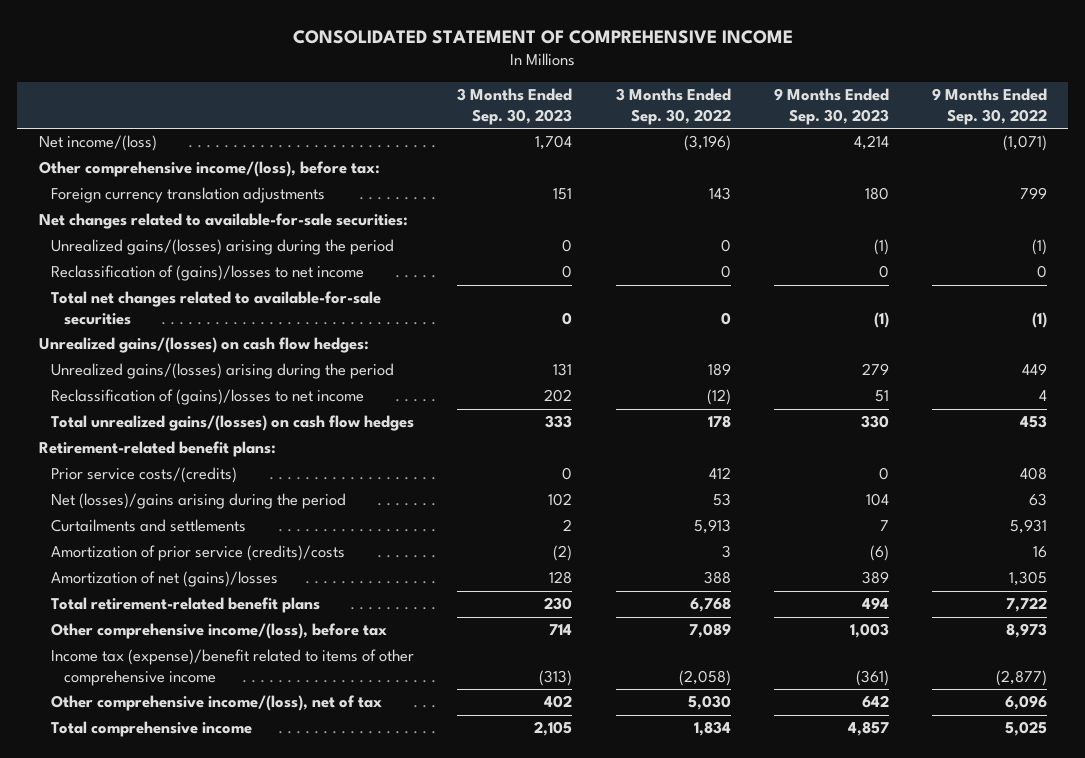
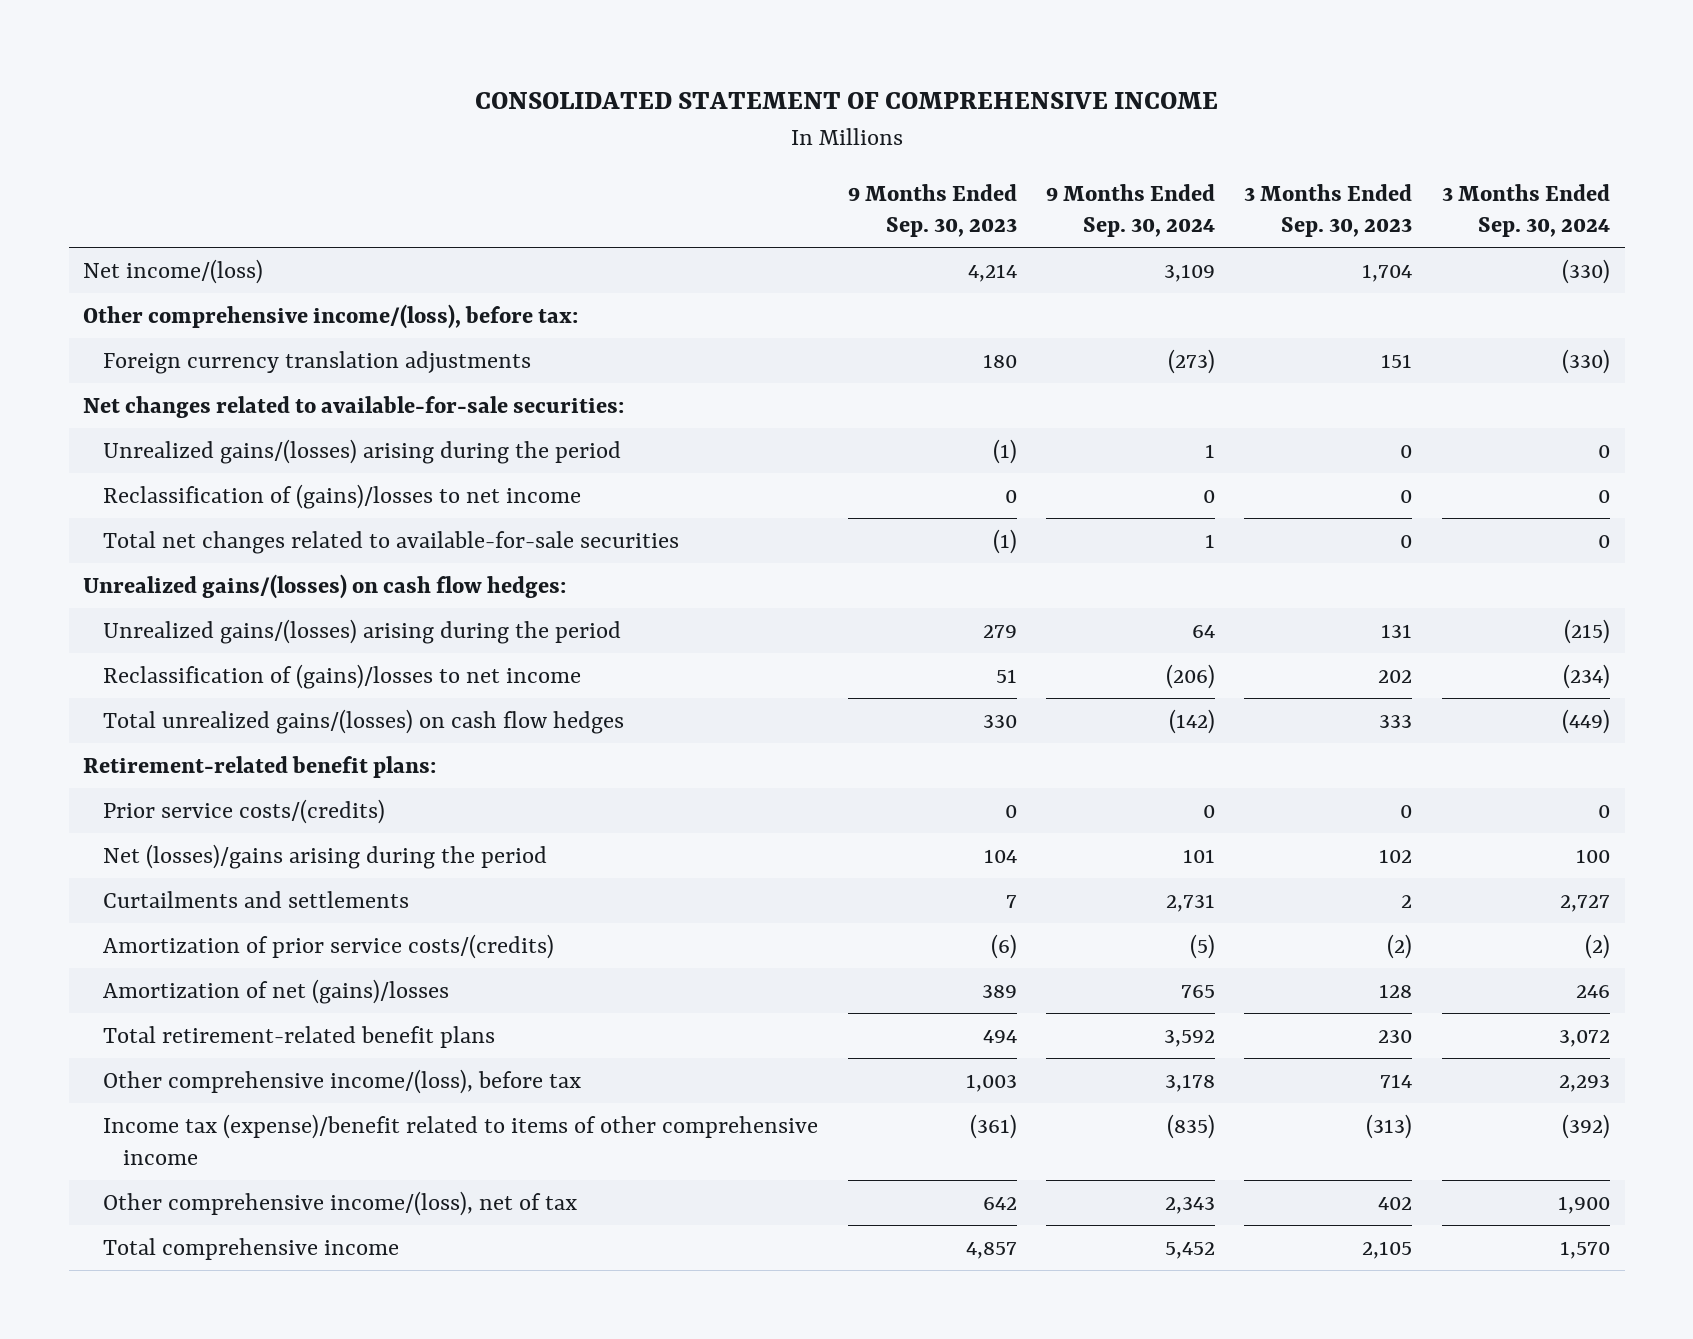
- | 3 Months Ended Sep. 30, 2023 | 3 Months Ended Sep. 30, 2022 | 9 Months Ended Sep. 30, 2023 | 9 Months Ended Sep. 30, 2022
+ | 9 Months Ended Sep. 30, 2023 | 9 Months Ended Sep. 30, 2024 | 3 Months Ended Sep. 30, 2023 | 3 Months Ended Sep. 30, 2024
- Amortization of prior service (credits)/costs | (2) | 3 | (6) | 16
+ Amortization of prior service costs/(credits) | (6) | (5) | (2) | (2)

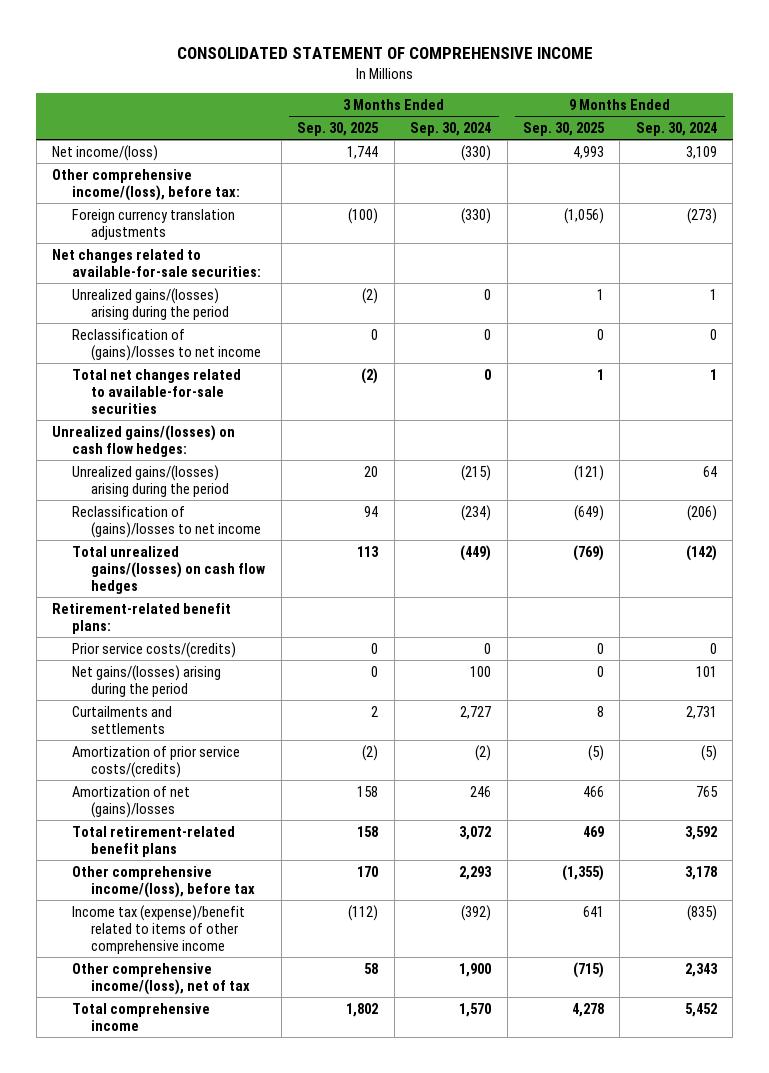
- | 9 Months Ended Sep. 30, 2023 | 9 Months Ended Sep. 30, 2024 | 3 Months Ended Sep. 30, 2023 | 3 Months Ended Sep. 30, 2024
+ | 3 Months Ended Sep. 30, 2025 | 3 Months Ended Sep. 30, 2024 | 9 Months Ended Sep. 30, 2025 | 9 Months Ended Sep. 30, 2024
- Net (losses)/gains arising during the period | 104 | 101 | 102 | 100
+ Net gains/(losses) arising during the period | 0 | 100 | 0 | 101

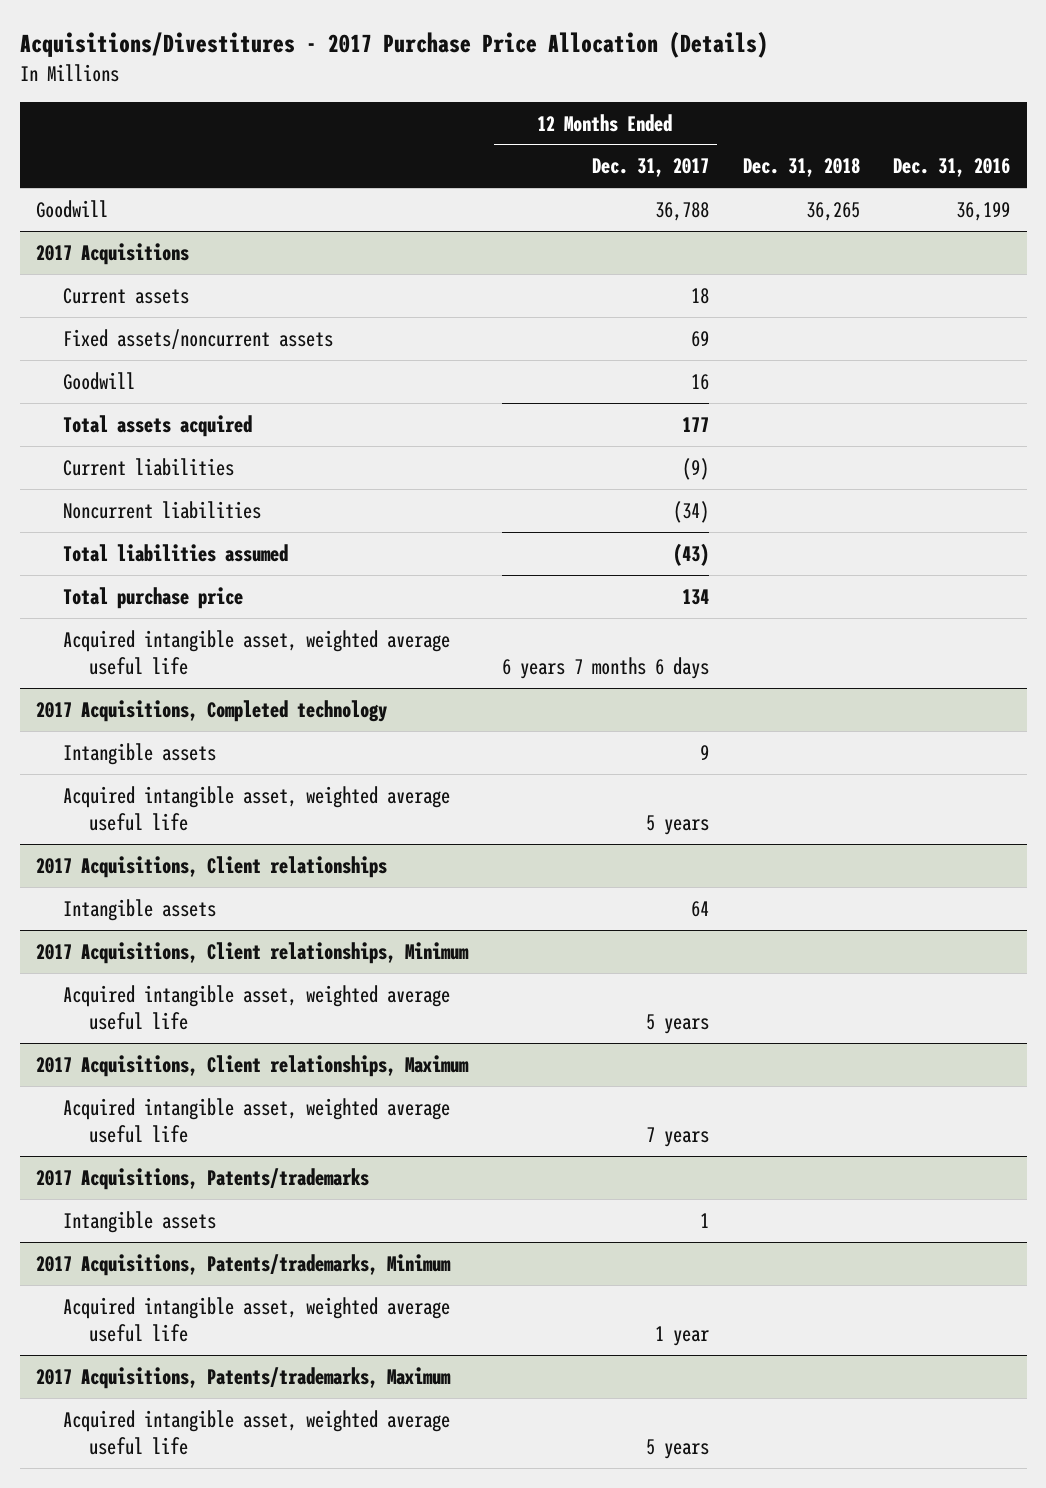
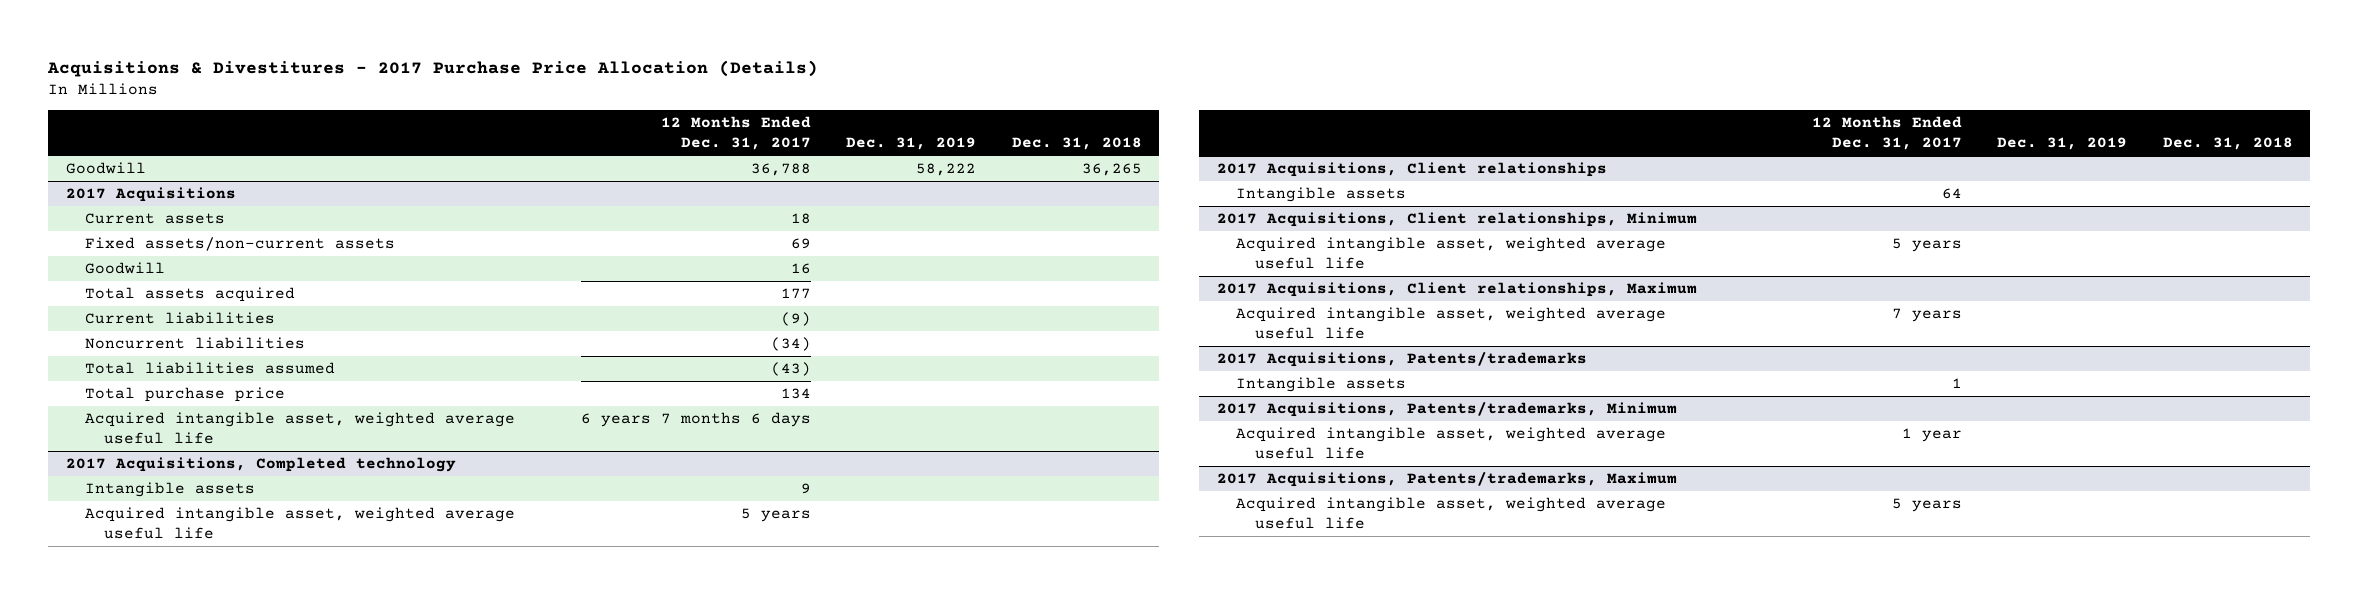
- Acquisitions/Divestitures - 2017 Purchase Price Allocation (Details)
+ Acquisitions & Divestitures - 2017 Purchase Price Allocation (Details)
- | 12 Months Ended Dec. 31, 2017 | Dec. 31, 2018 | Dec. 31, 2016
+ | 12 Months Ended Dec. 31, 2017 | Dec. 31, 2019 | Dec. 31, 2018
@ 2017 Acquisitions
- Fixed assets/noncurrent assets | 69 | |
+ Fixed assets/non-current assets | 69 | |

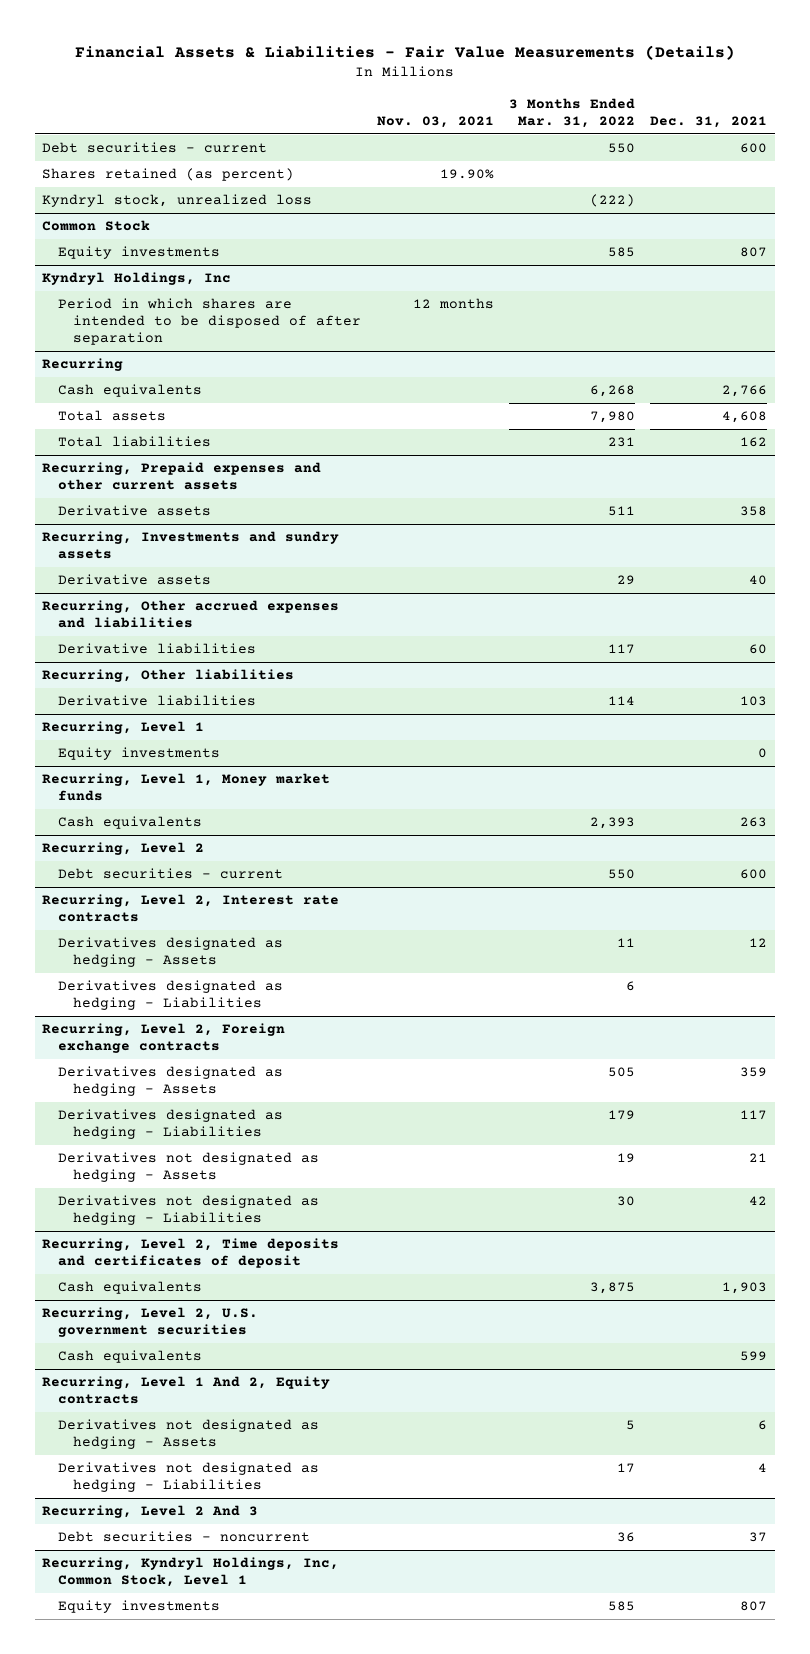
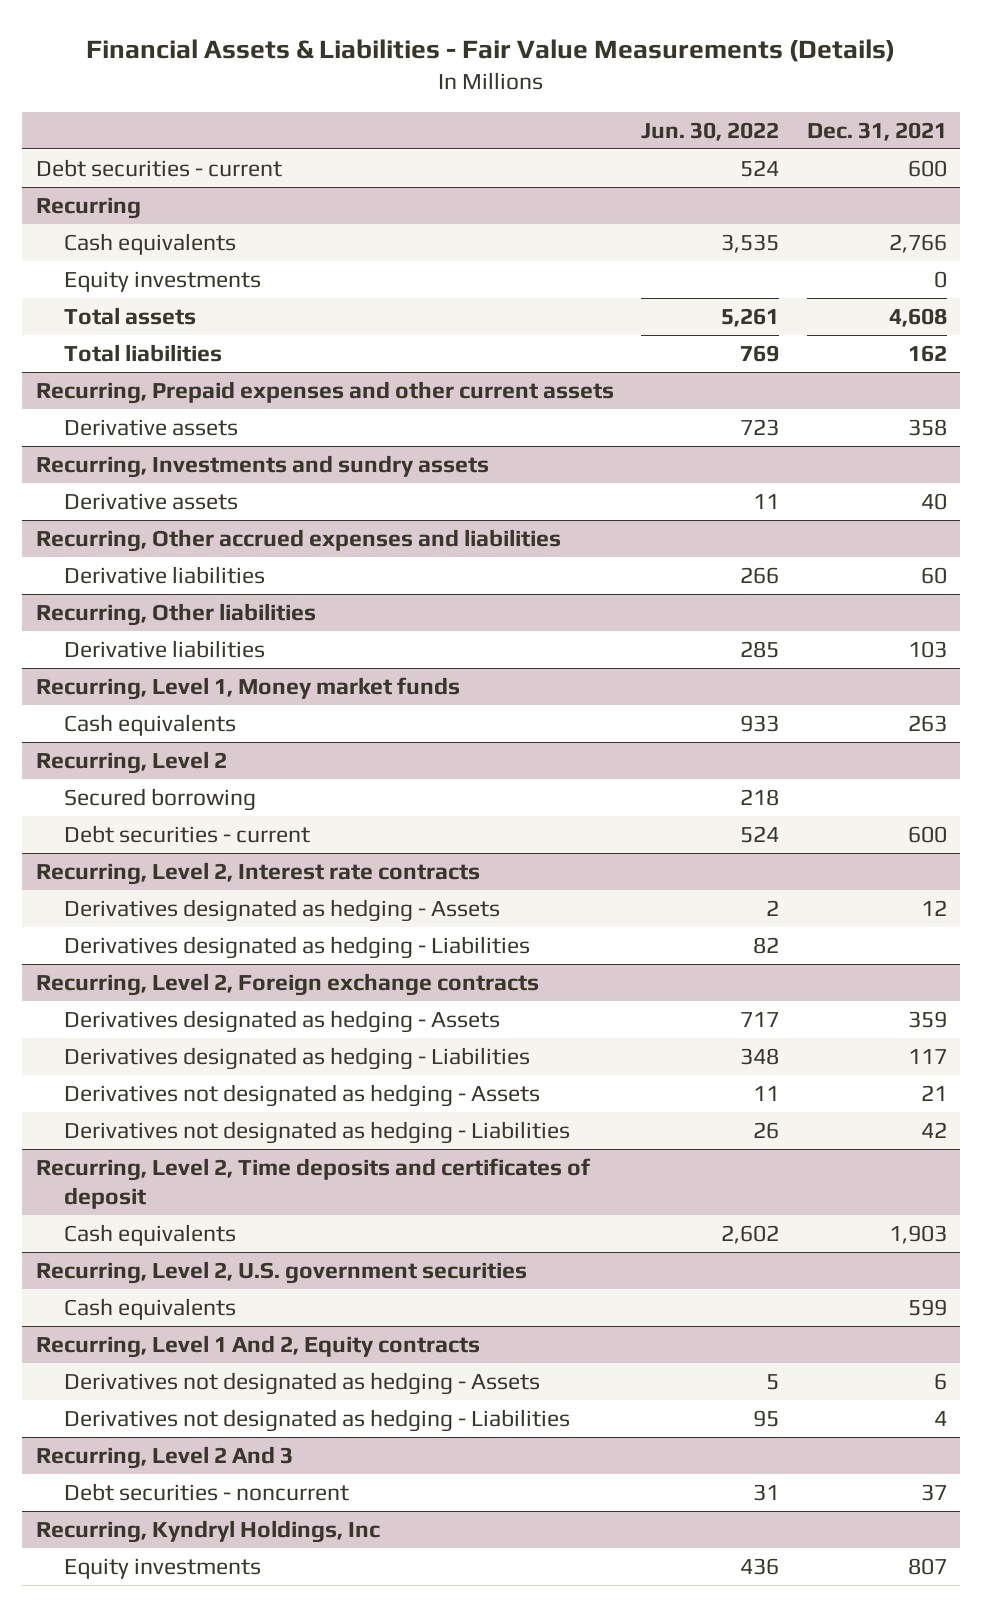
- | Nov. 03, 2021 | 3 Months Ended Mar. 31, 2022 | Dec. 31, 2021
+ | Jun. 30, 2022 | Dec. 31, 2021
- Shares retained (as percent) | 19.90% | |
- Kyndryl stock, unrealized loss | | (222) |
- Common Stock
- Equity investments | | 585 | 807
- Kyndryl Holdings, Inc
- Period in which shares are intended to be disposed of after separation | 12 months | |
@ Recurring
+ Equity investments | | 0
- Recurring, Level 1
- Equity investments | | | 0
@ Recurring, Level 2
+ Secured borrowing | 218 |
- Recurring, Kyndryl Holdings, Inc, Common Stock, Level 1
+ Recurring, Kyndryl Holdings, Inc

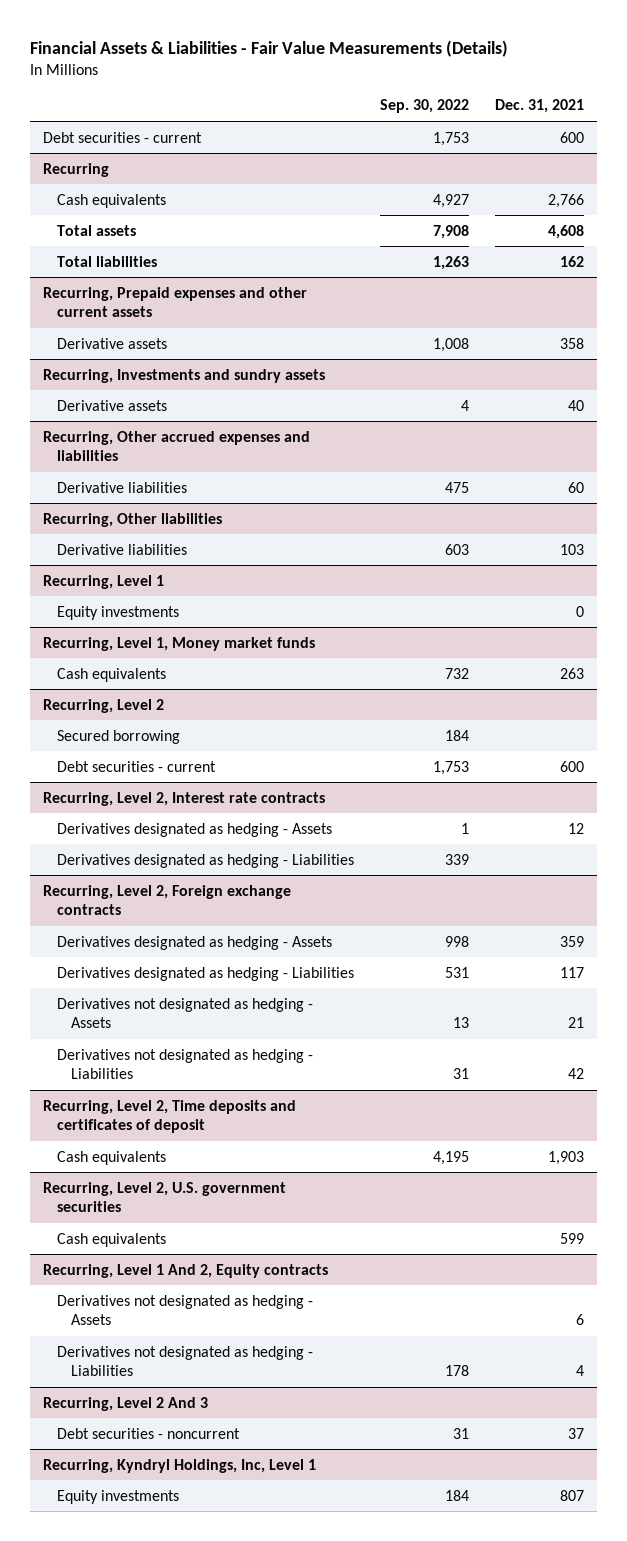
- | Jun. 30, 2022 | Dec. 31, 2021
+ | Sep. 30, 2022 | Dec. 31, 2021
@ Recurring
- Equity investments | | 0
+ Recurring, Level 1
+ Equity investments | | 0
- Recurring, Kyndryl Holdings, Inc
+ Recurring, Kyndryl Holdings, Inc, Level 1

